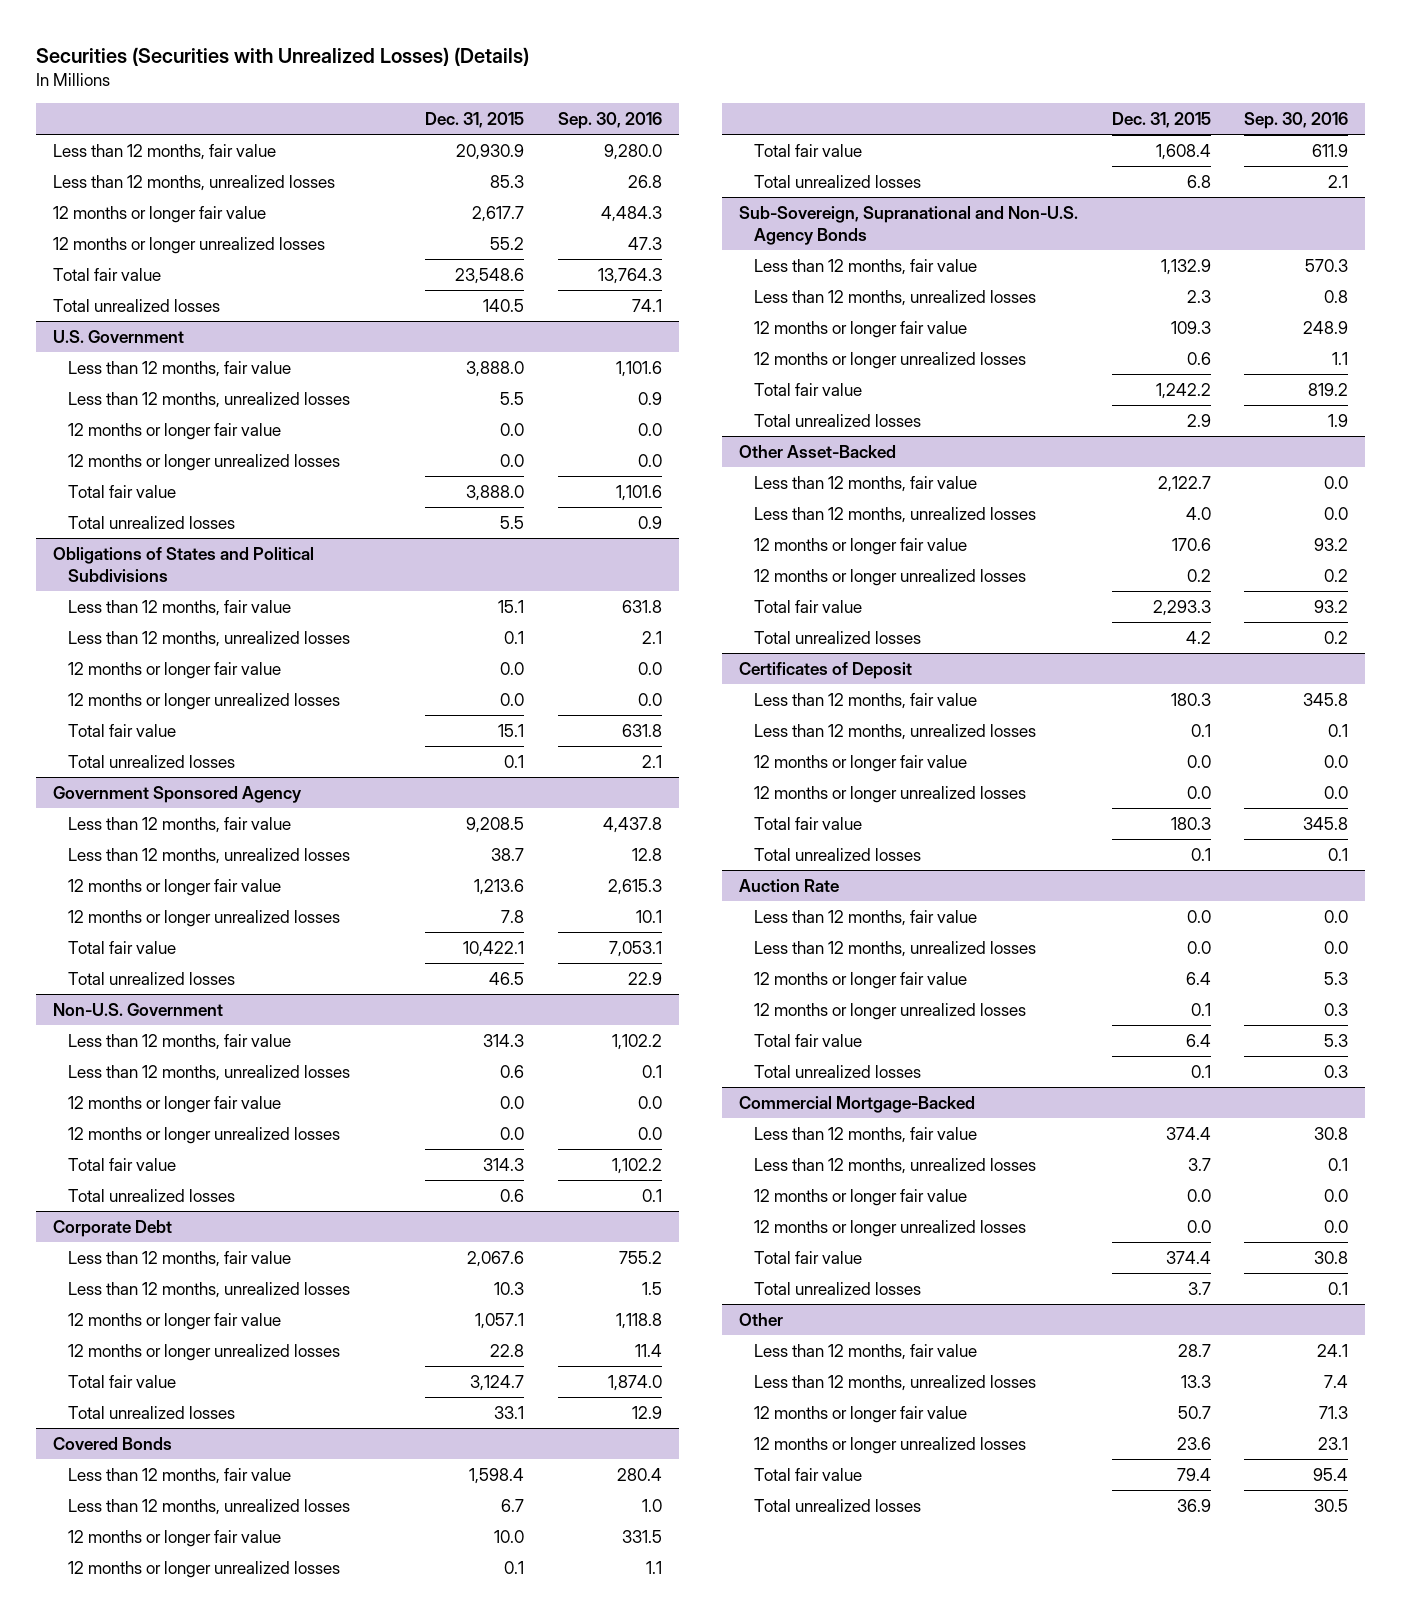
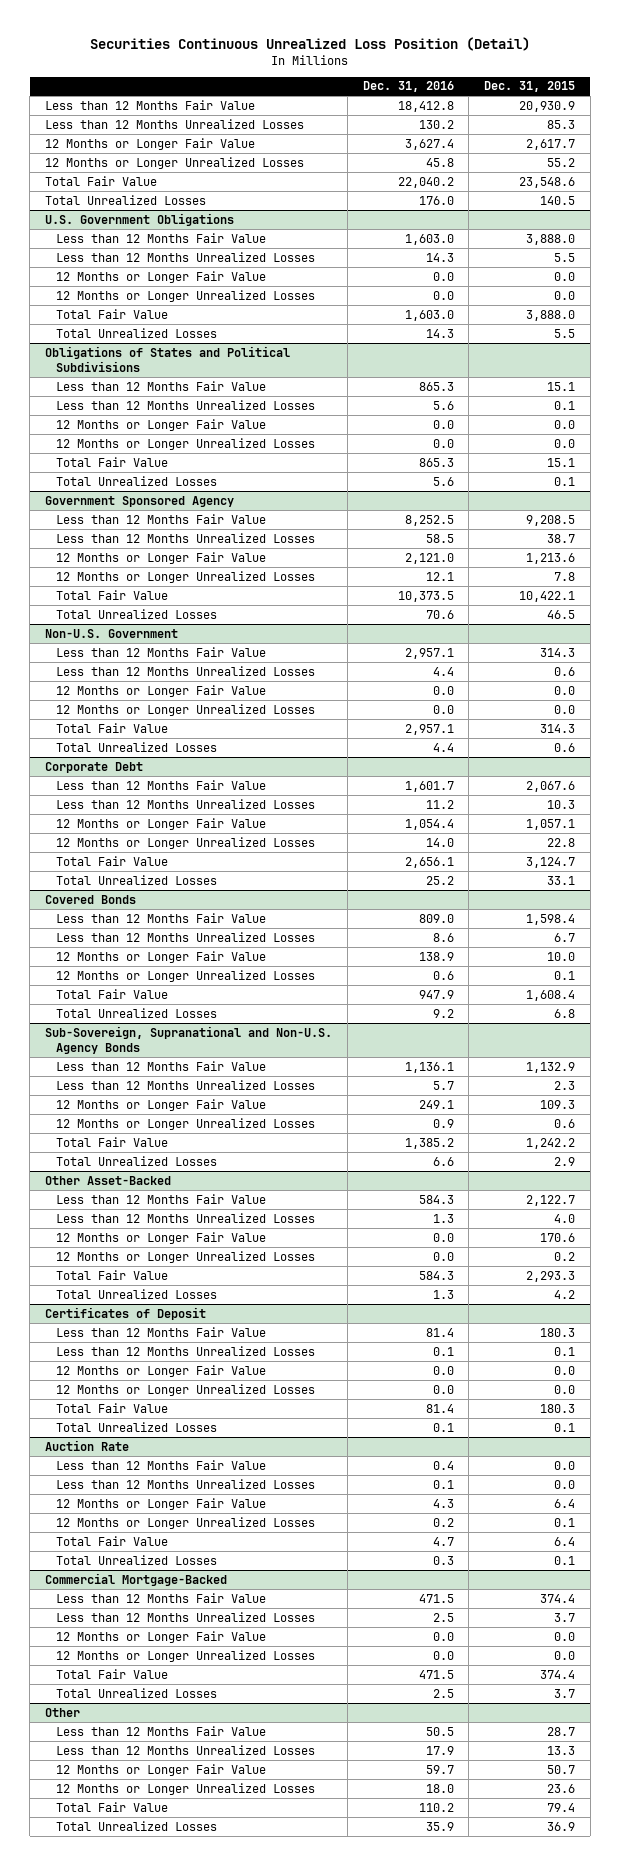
- Securities (Securities with Unrealized Losses) (Details)
+ Securities Continuous Unrealized Loss Position (Detail)
- | Dec. 31, 2015 | Sep. 30, 2016
+ | Dec. 31, 2016 | Dec. 31, 2015
- Less than 12 months, fair value | 20,930.9 | 9,280.0
- Less than 12 months, unrealized losses | 85.3 | 26.8
- 12 months or longer fair value | 2,617.7 | 4,484.3
- 12 months or longer unrealized losses | 55.2 | 47.3
- Total fair value | 23,548.6 | 13,764.3
- Total unrealized losses | 140.5 | 74.1
- U.S. Government
- Less than 12 months, fair value | 3,888.0 | 1,101.6
- Less than 12 months, unrealized losses | 5.5 | 0.9
- 12 months or longer fair value | 0.0 | 0.0
- 12 months or longer unrealized losses | 0.0 | 0.0
- Total fair value | 3,888.0 | 1,101.6
- Total unrealized losses | 5.5 | 0.9
+ Less than 12 Months Fair Value | 18,412.8 | 20,930.9
+ Less than 12 Months Unrealized Losses | 130.2 | 85.3
+ 12 Months or Longer Fair Value | 3,627.4 | 2,617.7
+ 12 Months or Longer Unrealized Losses | 45.8 | 55.2
+ Total Fair Value | 22,040.2 | 23,548.6
+ Total Unrealized Losses | 176.0 | 140.5
+ U.S. Government Obligations
+ Less than 12 Months Fair Value | 1,603.0 | 3,888.0
+ Less than 12 Months Unrealized Losses | 14.3 | 5.5
+ 12 Months or Longer Fair Value | 0.0 | 0.0
+ 12 Months or Longer Unrealized Losses | 0.0 | 0.0
+ Total Fair Value | 1,603.0 | 3,888.0
+ Total Unrealized Losses | 14.3 | 5.5
@ Obligations of States and Political Subdivisions
- Less than 12 months, fair value | 15.1 | 631.8
- Less than 12 months, unrealized losses | 0.1 | 2.1
- 12 months or longer fair value | 0.0 | 0.0
- 12 months or longer unrealized losses | 0.0 | 0.0
- Total fair value | 15.1 | 631.8
- Total unrealized losses | 0.1 | 2.1
+ Less than 12 Months Fair Value | 865.3 | 15.1
+ Less than 12 Months Unrealized Losses | 5.6 | 0.1
+ 12 Months or Longer Fair Value | 0.0 | 0.0
+ 12 Months or Longer Unrealized Losses | 0.0 | 0.0
+ Total Fair Value | 865.3 | 15.1
+ Total Unrealized Losses | 5.6 | 0.1
@ Government Sponsored Agency
- Less than 12 months, fair value | 9,208.5 | 4,437.8
- Less than 12 months, unrealized losses | 38.7 | 12.8
- 12 months or longer fair value | 1,213.6 | 2,615.3
- 12 months or longer unrealized losses | 7.8 | 10.1
- Total fair value | 10,422.1 | 7,053.1
- Total unrealized losses | 46.5 | 22.9
+ Less than 12 Months Fair Value | 8,252.5 | 9,208.5
+ Less than 12 Months Unrealized Losses | 58.5 | 38.7
+ 12 Months or Longer Fair Value | 2,121.0 | 1,213.6
+ 12 Months or Longer Unrealized Losses | 12.1 | 7.8
+ Total Fair Value | 10,373.5 | 10,422.1
+ Total Unrealized Losses | 70.6 | 46.5
@ Non-U.S. Government
- Less than 12 months, fair value | 314.3 | 1,102.2
- Less than 12 months, unrealized losses | 0.6 | 0.1
- 12 months or longer fair value | 0.0 | 0.0
- 12 months or longer unrealized losses | 0.0 | 0.0
- Total fair value | 314.3 | 1,102.2
- Total unrealized losses | 0.6 | 0.1
+ Less than 12 Months Fair Value | 2,957.1 | 314.3
+ Less than 12 Months Unrealized Losses | 4.4 | 0.6
+ 12 Months or Longer Fair Value | 0.0 | 0.0
+ 12 Months or Longer Unrealized Losses | 0.0 | 0.0
+ Total Fair Value | 2,957.1 | 314.3
+ Total Unrealized Losses | 4.4 | 0.6
@ Corporate Debt
- Less than 12 months, fair value | 2,067.6 | 755.2
- Less than 12 months, unrealized losses | 10.3 | 1.5
- 12 months or longer fair value | 1,057.1 | 1,118.8
- 12 months or longer unrealized losses | 22.8 | 11.4
- Total fair value | 3,124.7 | 1,874.0
- Total unrealized losses | 33.1 | 12.9
+ Less than 12 Months Fair Value | 1,601.7 | 2,067.6
+ Less than 12 Months Unrealized Losses | 11.2 | 10.3
+ 12 Months or Longer Fair Value | 1,054.4 | 1,057.1
+ 12 Months or Longer Unrealized Losses | 14.0 | 22.8
+ Total Fair Value | 2,656.1 | 3,124.7
+ Total Unrealized Losses | 25.2 | 33.1
@ Covered Bonds
- Less than 12 months, fair value | 1,598.4 | 280.4
- Less than 12 months, unrealized losses | 6.7 | 1.0
- 12 months or longer fair value | 10.0 | 331.5
- 12 months or longer unrealized losses | 0.1 | 1.1
- Total fair value | 1,608.4 | 611.9
- Total unrealized losses | 6.8 | 2.1
+ Less than 12 Months Fair Value | 809.0 | 1,598.4
+ Less than 12 Months Unrealized Losses | 8.6 | 6.7
+ 12 Months or Longer Fair Value | 138.9 | 10.0
+ 12 Months or Longer Unrealized Losses | 0.6 | 0.1
+ Total Fair Value | 947.9 | 1,608.4
+ Total Unrealized Losses | 9.2 | 6.8
@ Sub-Sovereign, Supranational and Non-U.S. Agency Bonds
- Less than 12 months, fair value | 1,132.9 | 570.3
- Less than 12 months, unrealized losses | 2.3 | 0.8
- 12 months or longer fair value | 109.3 | 248.9
- 12 months or longer unrealized losses | 0.6 | 1.1
- Total fair value | 1,242.2 | 819.2
- Total unrealized losses | 2.9 | 1.9
+ Less than 12 Months Fair Value | 1,136.1 | 1,132.9
+ Less than 12 Months Unrealized Losses | 5.7 | 2.3
+ 12 Months or Longer Fair Value | 249.1 | 109.3
+ 12 Months or Longer Unrealized Losses | 0.9 | 0.6
+ Total Fair Value | 1,385.2 | 1,242.2
+ Total Unrealized Losses | 6.6 | 2.9
@ Other Asset-Backed
- Less than 12 months, fair value | 2,122.7 | 0.0
- Less than 12 months, unrealized losses | 4.0 | 0.0
- 12 months or longer fair value | 170.6 | 93.2
- 12 months or longer unrealized losses | 0.2 | 0.2
- Total fair value | 2,293.3 | 93.2
- Total unrealized losses | 4.2 | 0.2
+ Less than 12 Months Fair Value | 584.3 | 2,122.7
+ Less than 12 Months Unrealized Losses | 1.3 | 4.0
+ 12 Months or Longer Fair Value | 0.0 | 170.6
+ 12 Months or Longer Unrealized Losses | 0.0 | 0.2
+ Total Fair Value | 584.3 | 2,293.3
+ Total Unrealized Losses | 1.3 | 4.2
@ Certificates of Deposit
- Less than 12 months, fair value | 180.3 | 345.8
- Less than 12 months, unrealized losses | 0.1 | 0.1
- 12 months or longer fair value | 0.0 | 0.0
- 12 months or longer unrealized losses | 0.0 | 0.0
- Total fair value | 180.3 | 345.8
- Total unrealized losses | 0.1 | 0.1
+ Less than 12 Months Fair Value | 81.4 | 180.3
+ Less than 12 Months Unrealized Losses | 0.1 | 0.1
+ 12 Months or Longer Fair Value | 0.0 | 0.0
+ 12 Months or Longer Unrealized Losses | 0.0 | 0.0
+ Total Fair Value | 81.4 | 180.3
+ Total Unrealized Losses | 0.1 | 0.1
@ Auction Rate
- Less than 12 months, fair value | 0.0 | 0.0
- Less than 12 months, unrealized losses | 0.0 | 0.0
- 12 months or longer fair value | 6.4 | 5.3
- 12 months or longer unrealized losses | 0.1 | 0.3
- Total fair value | 6.4 | 5.3
- Total unrealized losses | 0.1 | 0.3
+ Less than 12 Months Fair Value | 0.4 | 0.0
+ Less than 12 Months Unrealized Losses | 0.1 | 0.0
+ 12 Months or Longer Fair Value | 4.3 | 6.4
+ 12 Months or Longer Unrealized Losses | 0.2 | 0.1
+ Total Fair Value | 4.7 | 6.4
+ Total Unrealized Losses | 0.3 | 0.1
@ Commercial Mortgage-Backed
- Less than 12 months, fair value | 374.4 | 30.8
- Less than 12 months, unrealized losses | 3.7 | 0.1
- 12 months or longer fair value | 0.0 | 0.0
- 12 months or longer unrealized losses | 0.0 | 0.0
- Total fair value | 374.4 | 30.8
- Total unrealized losses | 3.7 | 0.1
+ Less than 12 Months Fair Value | 471.5 | 374.4
+ Less than 12 Months Unrealized Losses | 2.5 | 3.7
+ 12 Months or Longer Fair Value | 0.0 | 0.0
+ 12 Months or Longer Unrealized Losses | 0.0 | 0.0
+ Total Fair Value | 471.5 | 374.4
+ Total Unrealized Losses | 2.5 | 3.7
@ Other
- Less than 12 months, fair value | 28.7 | 24.1
- Less than 12 months, unrealized losses | 13.3 | 7.4
- 12 months or longer fair value | 50.7 | 71.3
- 12 months or longer unrealized losses | 23.6 | 23.1
- Total fair value | 79.4 | 95.4
- Total unrealized losses | 36.9 | 30.5
+ Less than 12 Months Fair Value | 50.5 | 28.7
+ Less than 12 Months Unrealized Losses | 17.9 | 13.3
+ 12 Months or Longer Fair Value | 59.7 | 50.7
+ 12 Months or Longer Unrealized Losses | 18.0 | 23.6
+ Total Fair Value | 110.2 | 79.4
+ Total Unrealized Losses | 35.9 | 36.9

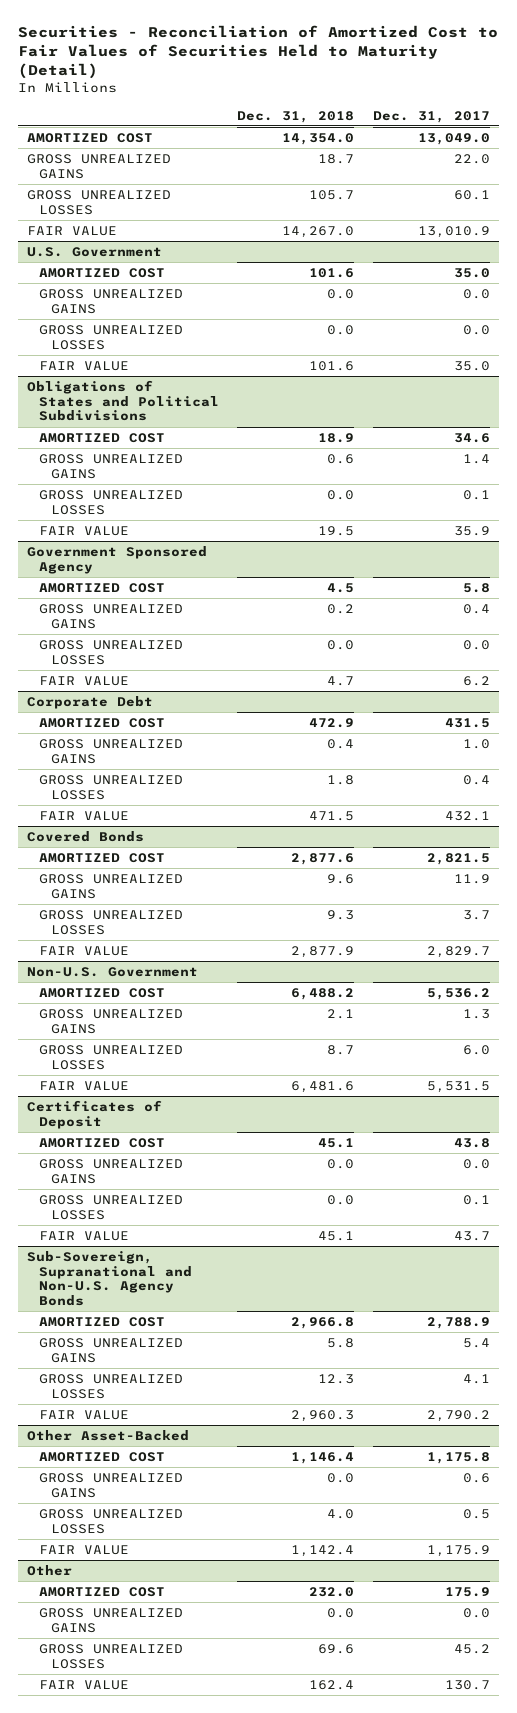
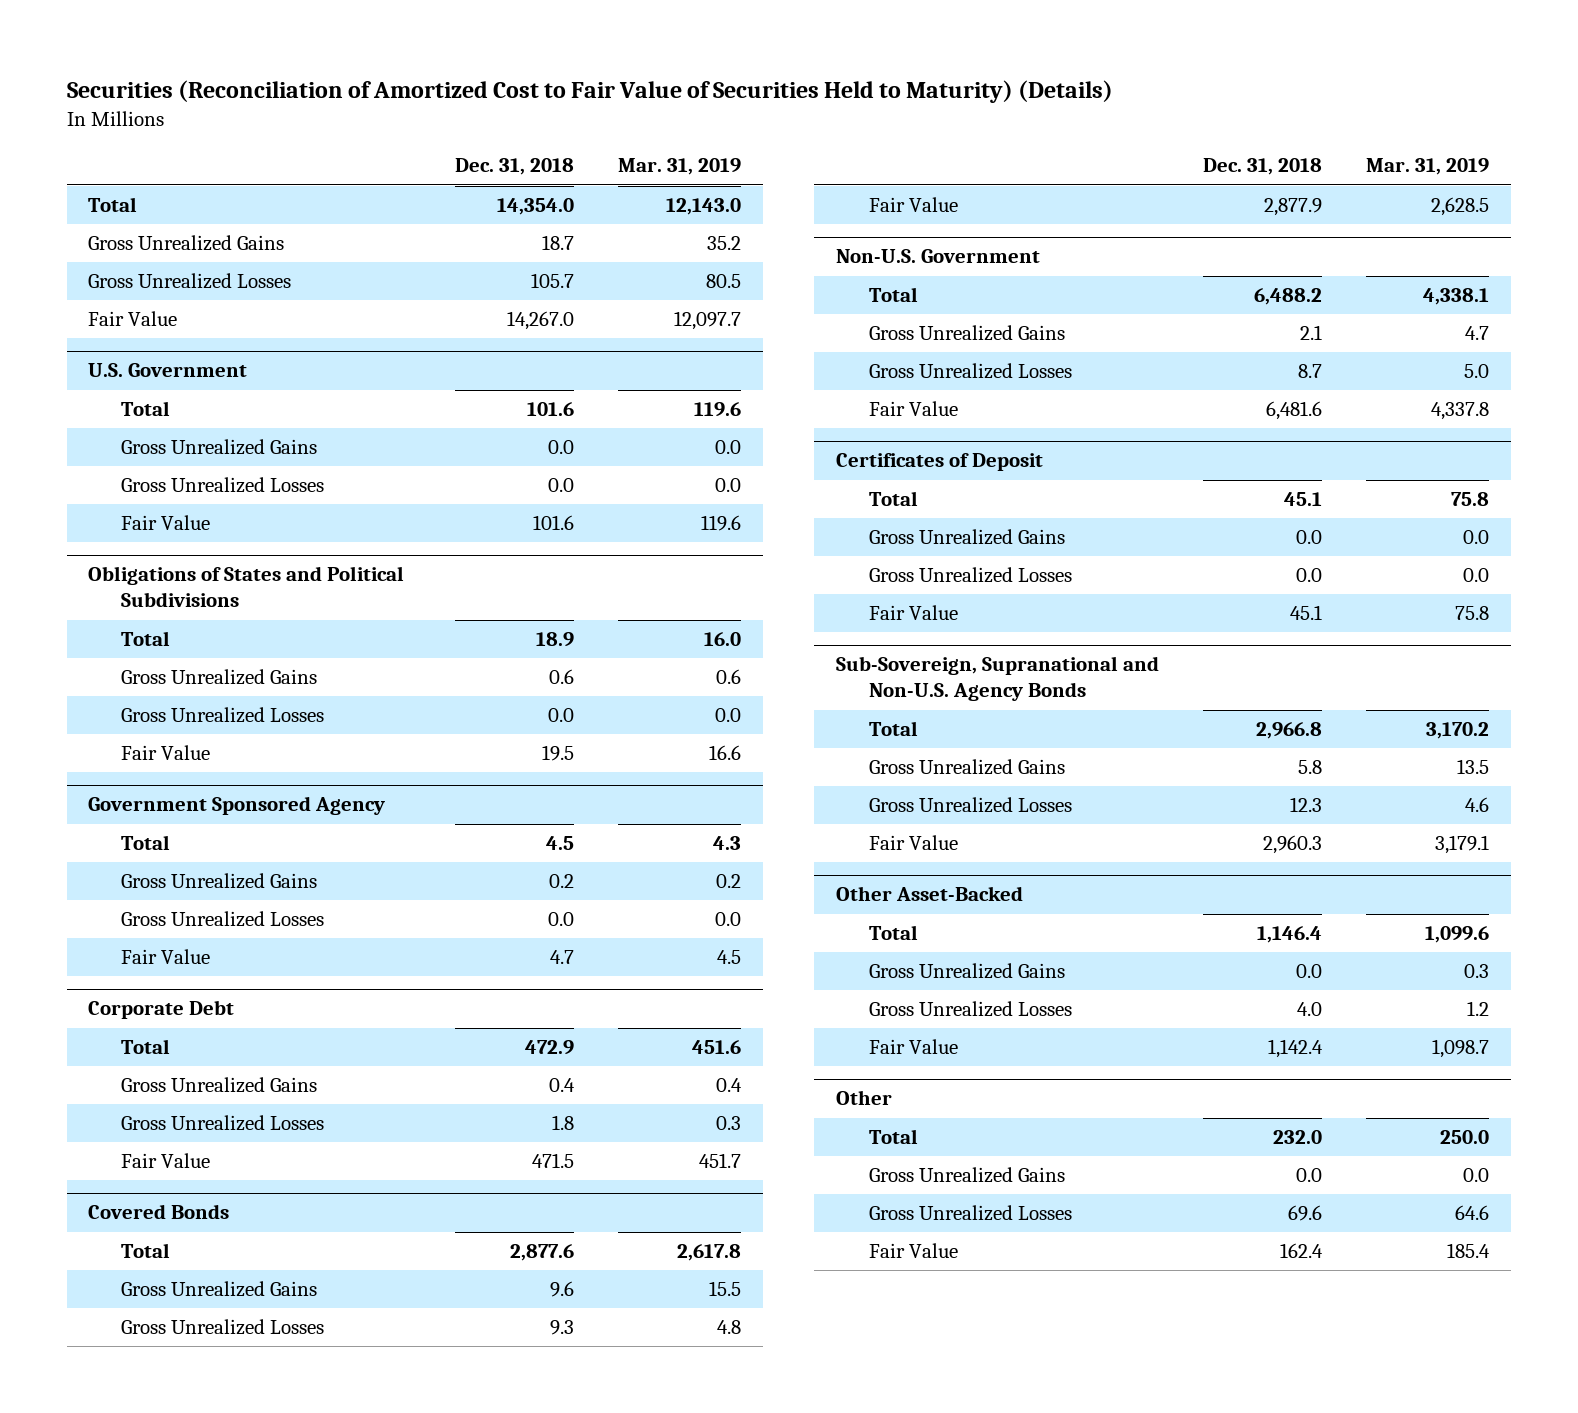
- Securities - Reconciliation of Amortized Cost to Fair Values of Securities Held to Maturity (Detail)
+ Securities (Reconciliation of Amortized Cost to Fair Value of Securities Held to Maturity) (Details)
- | Dec. 31, 2018 | Dec. 31, 2017
+ | Dec. 31, 2018 | Mar. 31, 2019
- AMORTIZED COST | 14,354.0 | 13,049.0
- GROSS UNREALIZED GAINS | 18.7 | 22.0
- GROSS UNREALIZED LOSSES | 105.7 | 60.1
- FAIR VALUE | 14,267.0 | 13,010.9
+ Total | 14,354.0 | 12,143.0
+ Gross Unrealized Gains | 18.7 | 35.2
+ Gross Unrealized Losses | 105.7 | 80.5
+ Fair Value | 14,267.0 | 12,097.7
@ U.S. Government
- AMORTIZED COST | 101.6 | 35.0
- GROSS UNREALIZED GAINS | 0.0 | 0.0
- GROSS UNREALIZED LOSSES | 0.0 | 0.0
- FAIR VALUE | 101.6 | 35.0
+ Total | 101.6 | 119.6
+ Gross Unrealized Gains | 0.0 | 0.0
+ Gross Unrealized Losses | 0.0 | 0.0
+ Fair Value | 101.6 | 119.6
@ Obligations of States and Political Subdivisions
- AMORTIZED COST | 18.9 | 34.6
- GROSS UNREALIZED GAINS | 0.6 | 1.4
- GROSS UNREALIZED LOSSES | 0.0 | 0.1
- FAIR VALUE | 19.5 | 35.9
+ Total | 18.9 | 16.0
+ Gross Unrealized Gains | 0.6 | 0.6
+ Gross Unrealized Losses | 0.0 | 0.0
+ Fair Value | 19.5 | 16.6
@ Government Sponsored Agency
- AMORTIZED COST | 4.5 | 5.8
- GROSS UNREALIZED GAINS | 0.2 | 0.4
- GROSS UNREALIZED LOSSES | 0.0 | 0.0
- FAIR VALUE | 4.7 | 6.2
+ Total | 4.5 | 4.3
+ Gross Unrealized Gains | 0.2 | 0.2
+ Gross Unrealized Losses | 0.0 | 0.0
+ Fair Value | 4.7 | 4.5
@ Corporate Debt
- AMORTIZED COST | 472.9 | 431.5
- GROSS UNREALIZED GAINS | 0.4 | 1.0
- GROSS UNREALIZED LOSSES | 1.8 | 0.4
- FAIR VALUE | 471.5 | 432.1
+ Total | 472.9 | 451.6
+ Gross Unrealized Gains | 0.4 | 0.4
+ Gross Unrealized Losses | 1.8 | 0.3
+ Fair Value | 471.5 | 451.7
@ Covered Bonds
- AMORTIZED COST | 2,877.6 | 2,821.5
- GROSS UNREALIZED GAINS | 9.6 | 11.9
- GROSS UNREALIZED LOSSES | 9.3 | 3.7
- FAIR VALUE | 2,877.9 | 2,829.7
+ Total | 2,877.6 | 2,617.8
+ Gross Unrealized Gains | 9.6 | 15.5
+ Gross Unrealized Losses | 9.3 | 4.8
+ Fair Value | 2,877.9 | 2,628.5
@ Non-U.S. Government
- AMORTIZED COST | 6,488.2 | 5,536.2
- GROSS UNREALIZED GAINS | 2.1 | 1.3
- GROSS UNREALIZED LOSSES | 8.7 | 6.0
- FAIR VALUE | 6,481.6 | 5,531.5
+ Total | 6,488.2 | 4,338.1
+ Gross Unrealized Gains | 2.1 | 4.7
+ Gross Unrealized Losses | 8.7 | 5.0
+ Fair Value | 6,481.6 | 4,337.8
@ Certificates of Deposit
- AMORTIZED COST | 45.1 | 43.8
- GROSS UNREALIZED GAINS | 0.0 | 0.0
- GROSS UNREALIZED LOSSES | 0.0 | 0.1
- FAIR VALUE | 45.1 | 43.7
+ Total | 45.1 | 75.8
+ Gross Unrealized Gains | 0.0 | 0.0
+ Gross Unrealized Losses | 0.0 | 0.0
+ Fair Value | 45.1 | 75.8
@ Sub-Sovereign, Supranational and Non-U.S. Agency Bonds
- AMORTIZED COST | 2,966.8 | 2,788.9
- GROSS UNREALIZED GAINS | 5.8 | 5.4
- GROSS UNREALIZED LOSSES | 12.3 | 4.1
- FAIR VALUE | 2,960.3 | 2,790.2
+ Total | 2,966.8 | 3,170.2
+ Gross Unrealized Gains | 5.8 | 13.5
+ Gross Unrealized Losses | 12.3 | 4.6
+ Fair Value | 2,960.3 | 3,179.1
@ Other Asset-Backed
- AMORTIZED COST | 1,146.4 | 1,175.8
- GROSS UNREALIZED GAINS | 0.0 | 0.6
- GROSS UNREALIZED LOSSES | 4.0 | 0.5
- FAIR VALUE | 1,142.4 | 1,175.9
+ Total | 1,146.4 | 1,099.6
+ Gross Unrealized Gains | 0.0 | 0.3
+ Gross Unrealized Losses | 4.0 | 1.2
+ Fair Value | 1,142.4 | 1,098.7
@ Other
- AMORTIZED COST | 232.0 | 175.9
- GROSS UNREALIZED GAINS | 0.0 | 0.0
- GROSS UNREALIZED LOSSES | 69.6 | 45.2
- FAIR VALUE | 162.4 | 130.7
+ Total | 232.0 | 250.0
+ Gross Unrealized Gains | 0.0 | 0.0
+ Gross Unrealized Losses | 69.6 | 64.6
+ Fair Value | 162.4 | 185.4

